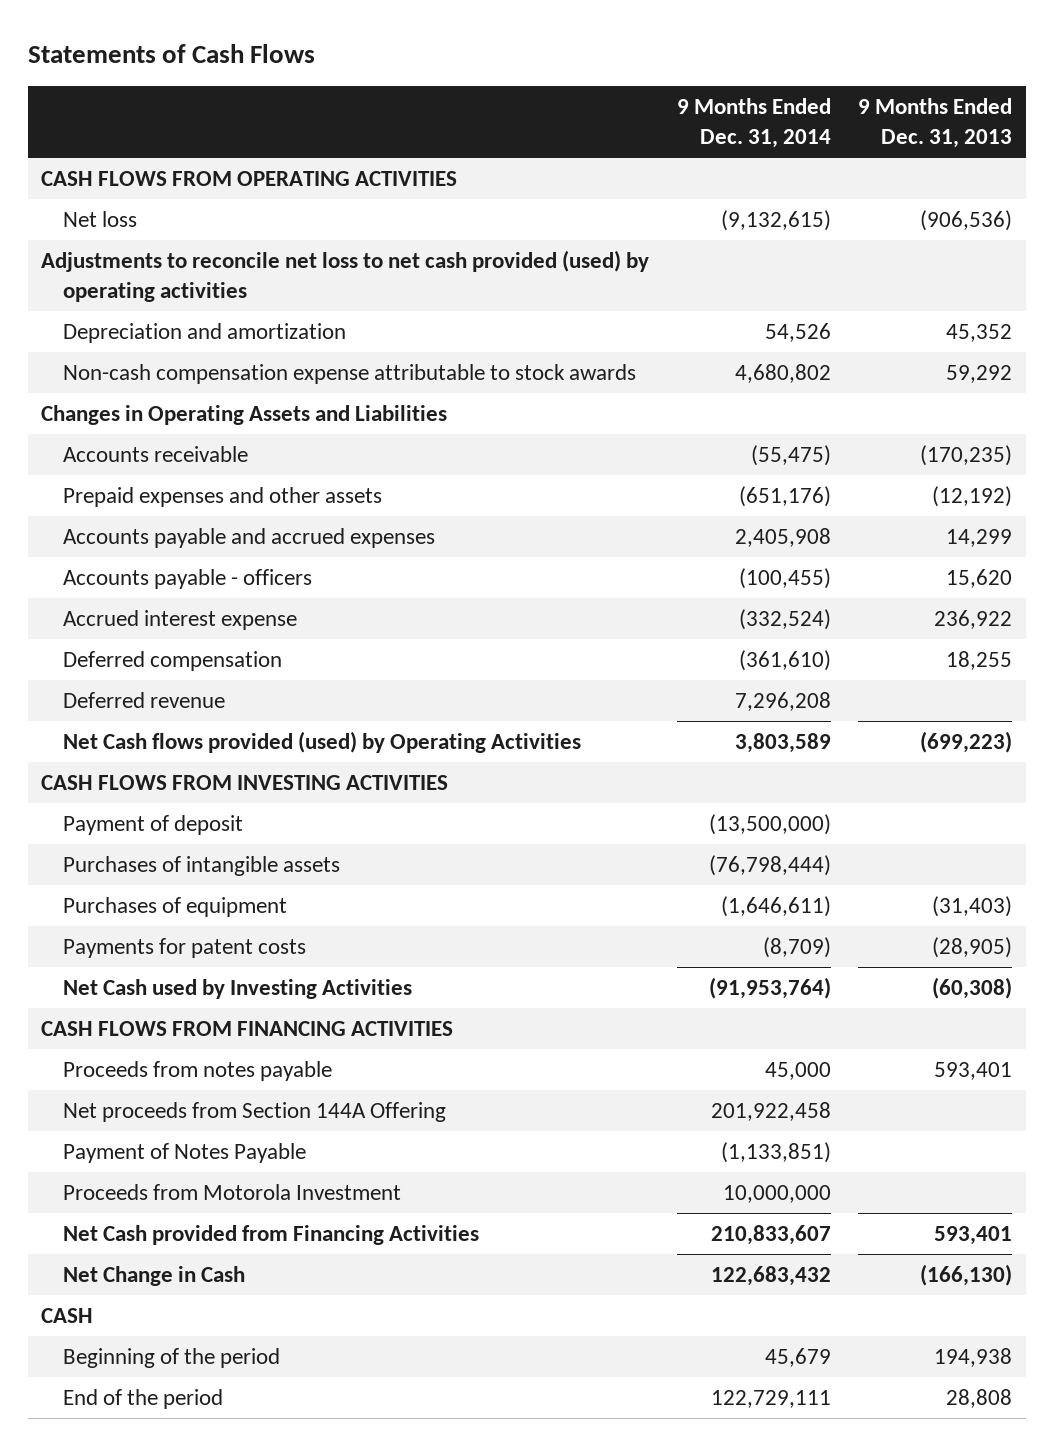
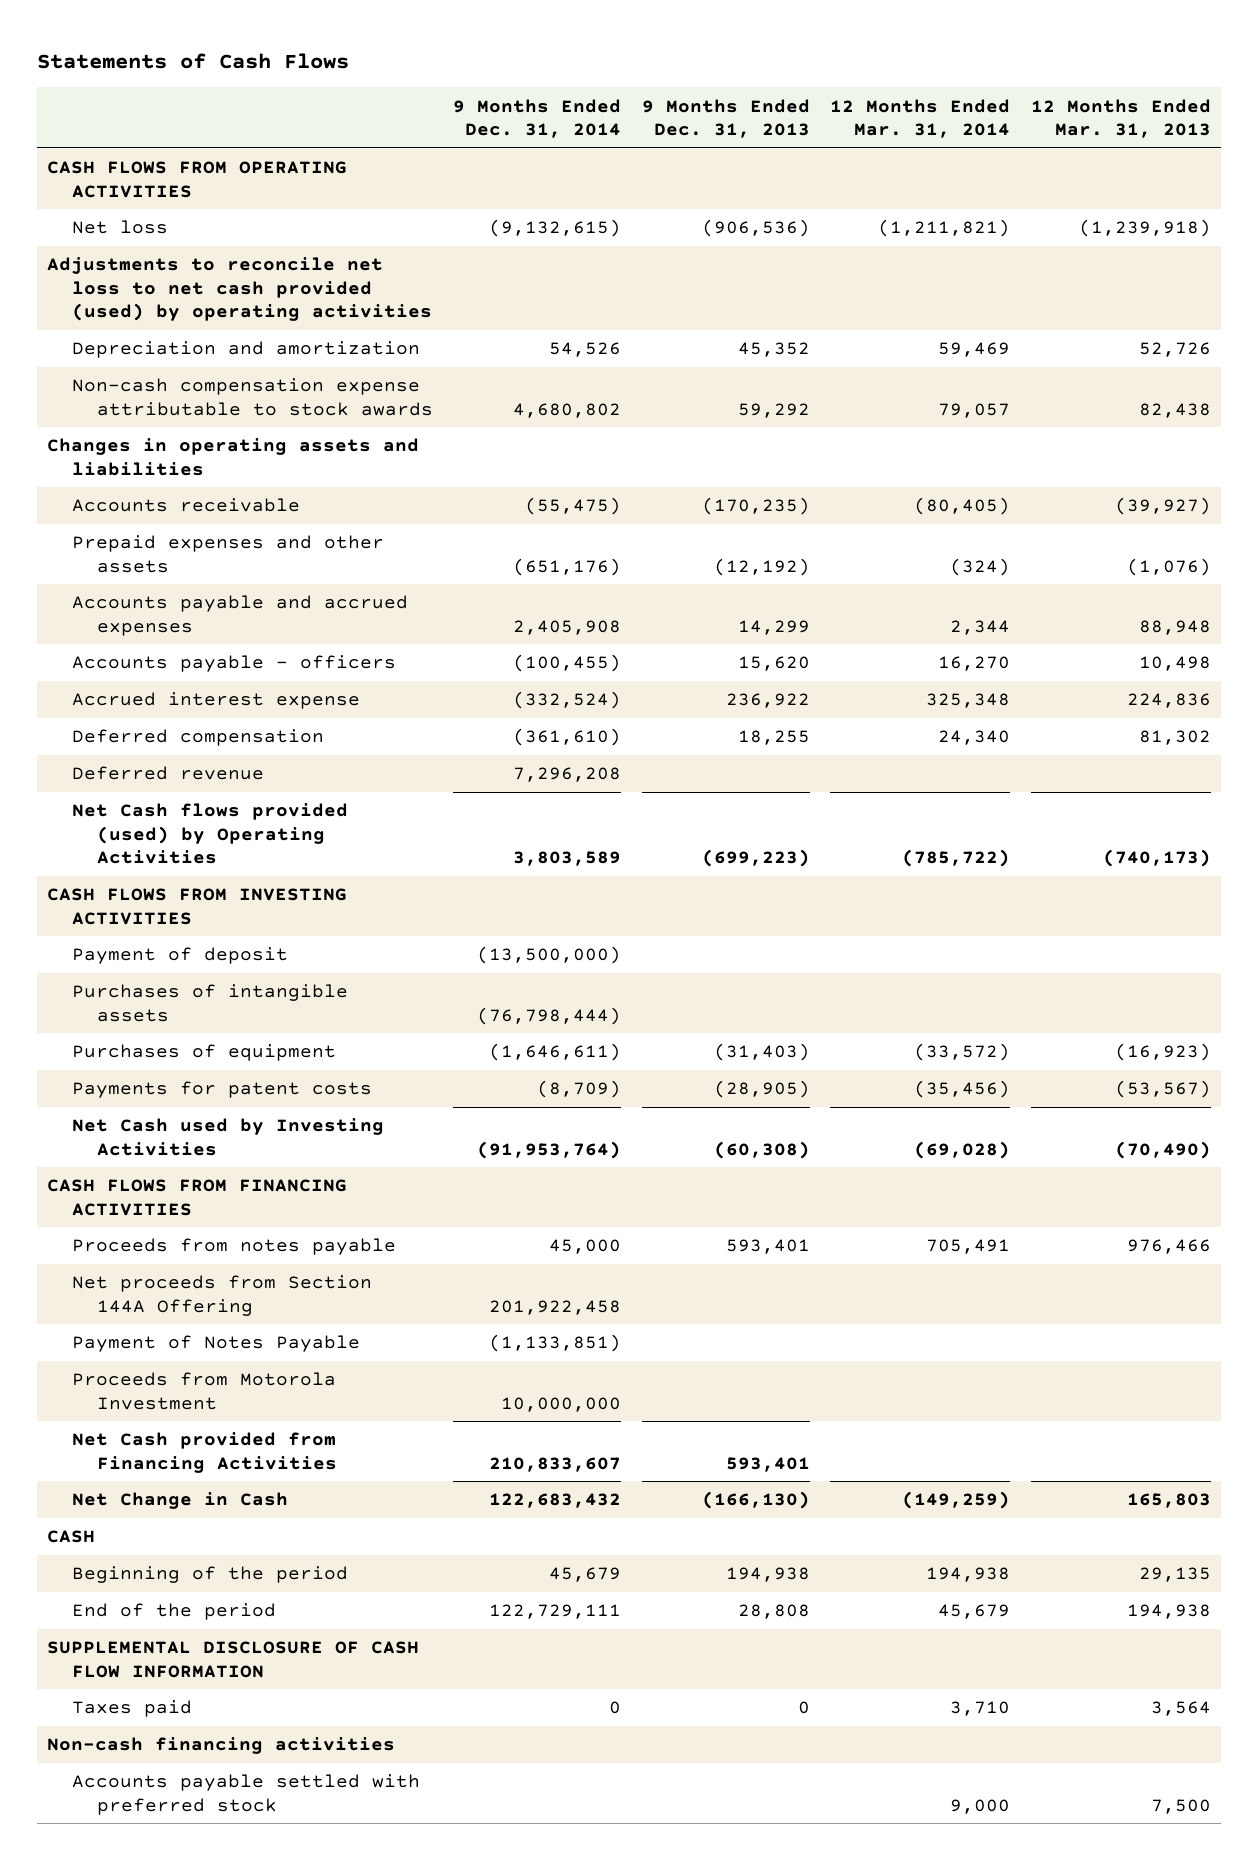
- | 9 Months Ended Dec. 31, 2014 | 9 Months Ended Dec. 31, 2013
+ | 9 Months Ended Dec. 31, 2014 | 9 Months Ended Dec. 31, 2013 | 12 Months Ended Mar. 31, 2014 | 12 Months Ended Mar. 31, 2013
- Changes in Operating Assets and Liabilities
+ Changes in operating assets and liabilities
+ SUPPLEMENTAL DISCLOSURE OF CASH FLOW INFORMATION
+ Taxes paid | 0 | 0 | 3,710 | 3,564
+ Non-cash financing activities
+ Accounts payable settled with preferred stock | | | 9,000 | 7,500

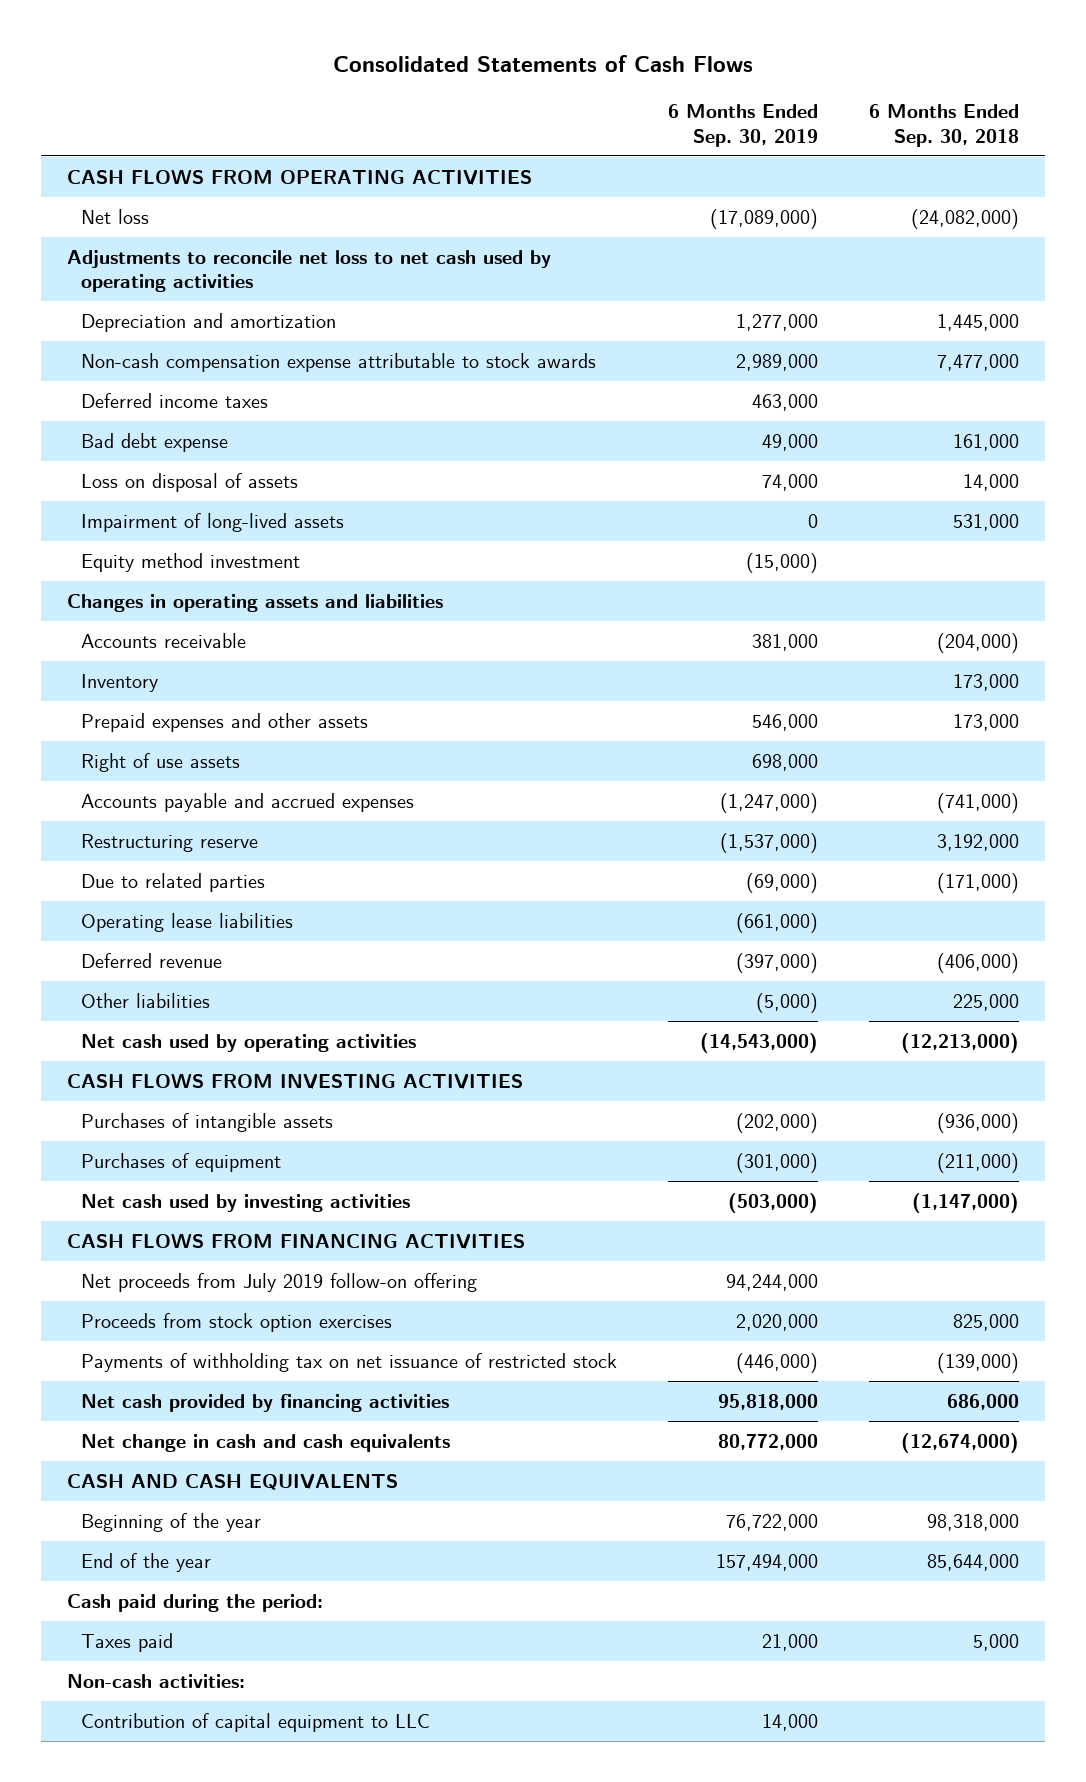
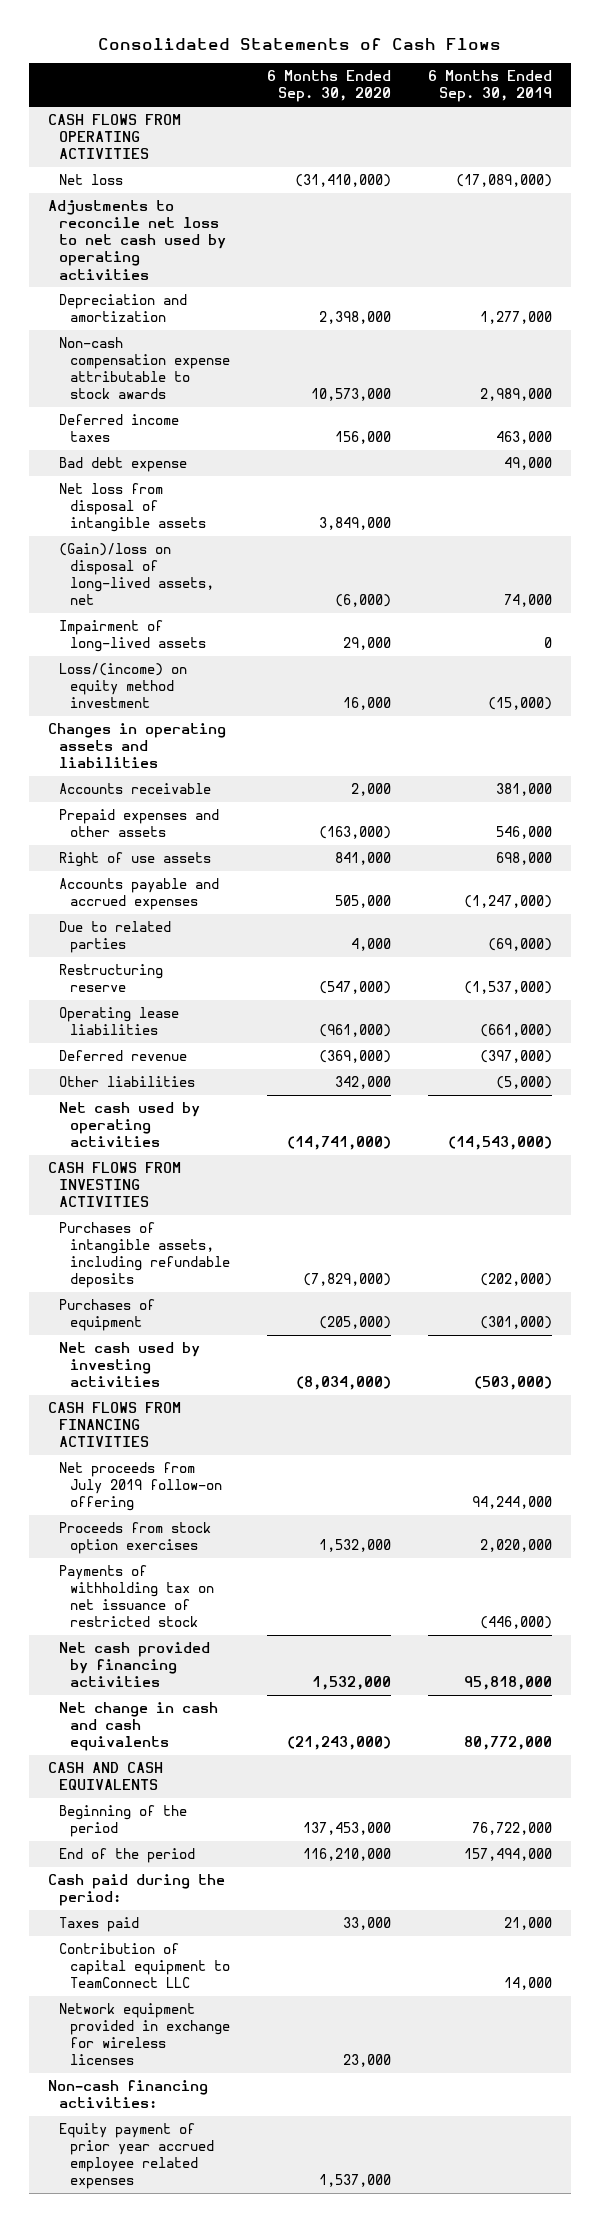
- | 6 Months Ended Sep. 30, 2019 | 6 Months Ended Sep. 30, 2018
+ | 6 Months Ended Sep. 30, 2020 | 6 Months Ended Sep. 30, 2019
- Loss on disposal of assets | 74,000 | 14,000
+ Net loss from disposal of intangible assets | 3,849,000 |
+ (Gain)/loss on disposal of long-lived assets, net | (6,000) | 74,000
- Equity method investment | (15,000) |
+ Loss/(income) on equity method investment | 16,000 | (15,000)
- Inventory | | 173,000
moved down: Restructuring reserve | (547,000) | (1,537,000)
- Purchases of intangible assets | (202,000) | (936,000)
+ Purchases of intangible assets, including refundable deposits | (7,829,000) | (202,000)
- Beginning of the year | 76,722,000 | 98,318,000
- End of the year | 157,494,000 | 85,644,000
+ Beginning of the period | 137,453,000 | 76,722,000
+ End of the period | 116,210,000 | 157,494,000
- Non-cash activities:
- Contribution of capital equipment to LLC | 14,000 |
+ Contribution of capital equipment to TeamConnect LLC | | 14,000
+ Network equipment provided in exchange for wireless licenses | 23,000 |
+ Non-cash financing activities:
+ Equity payment of prior year accrued employee related expenses | 1,537,000 |

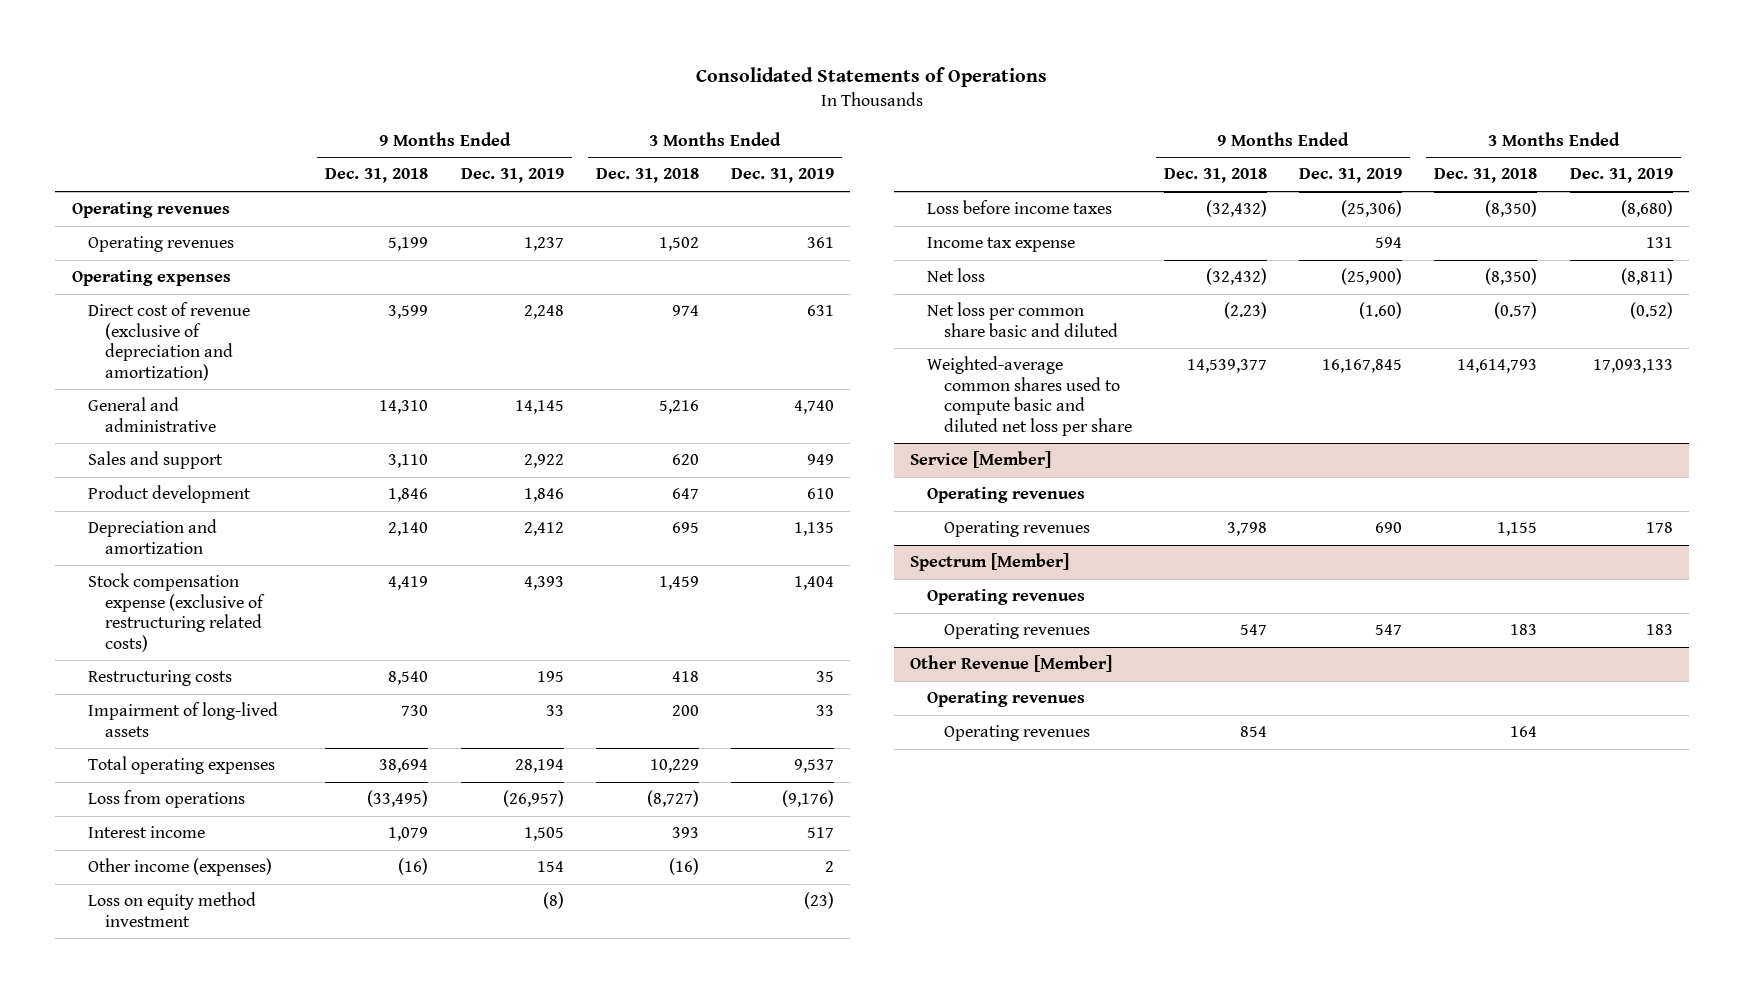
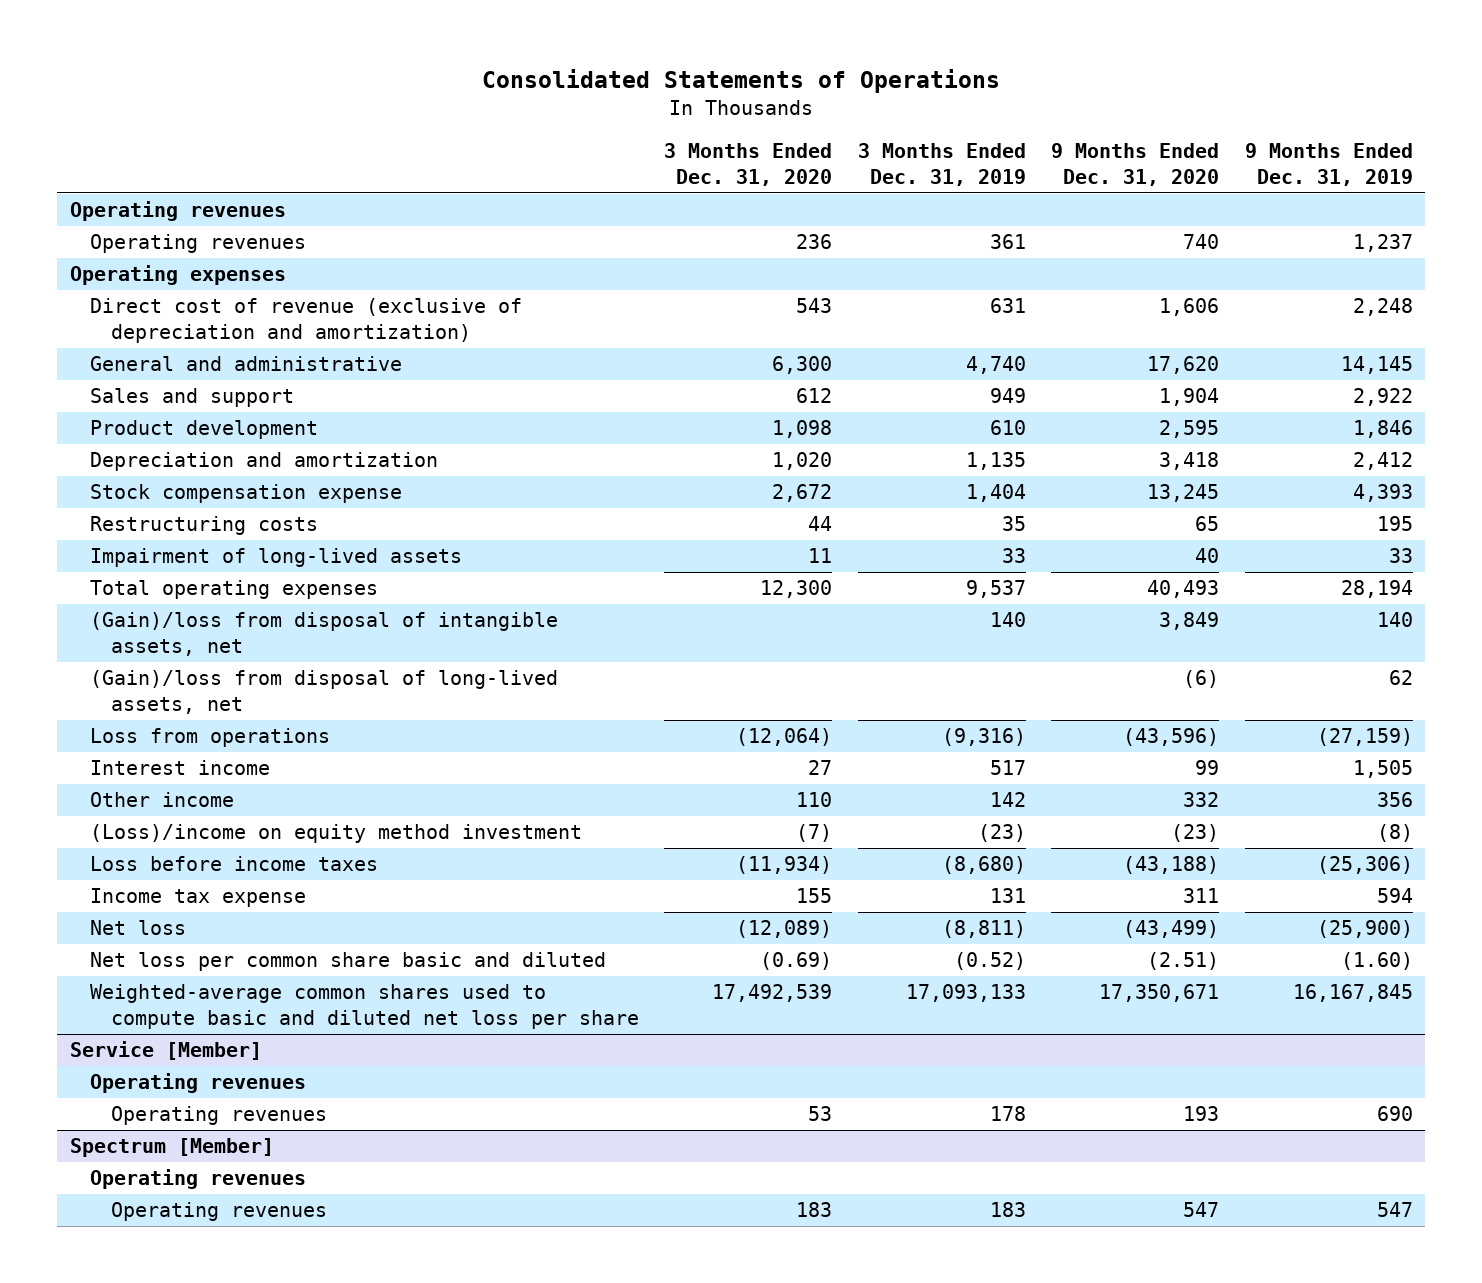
- | 9 Months Ended Dec. 31, 2018 | 9 Months Ended Dec. 31, 2019 | 3 Months Ended Dec. 31, 2018 | 3 Months Ended Dec. 31, 2019
+ | 3 Months Ended Dec. 31, 2020 | 3 Months Ended Dec. 31, 2019 | 9 Months Ended Dec. 31, 2020 | 9 Months Ended Dec. 31, 2019
- Stock compensation expense (exclusive of restructuring related costs) | 4,419 | 4,393 | 1,459 | 1,404
+ Stock compensation expense | 2,672 | 1,404 | 13,245 | 4,393
- Loss from operations | (33,495) | (26,957) | (8,727) | (9,176)
+ (Gain)/loss from disposal of intangible assets, net | | 140 | 3,849 | 140
+ (Gain)/loss from disposal of long-lived assets, net | | | (6) | 62
+ Loss from operations | (12,064) | (9,316) | (43,596) | (27,159)
- Other income (expenses) | (16) | 154 | (16) | 2
- Loss on equity method investment | | (8) | | (23)
+ Other income | 110 | 142 | 332 | 356
+ (Loss)/income on equity method investment | (7) | (23) | (23) | (8)
- Other Revenue [Member]
- Operating revenues
- Operating revenues | 854 | | 164 |

